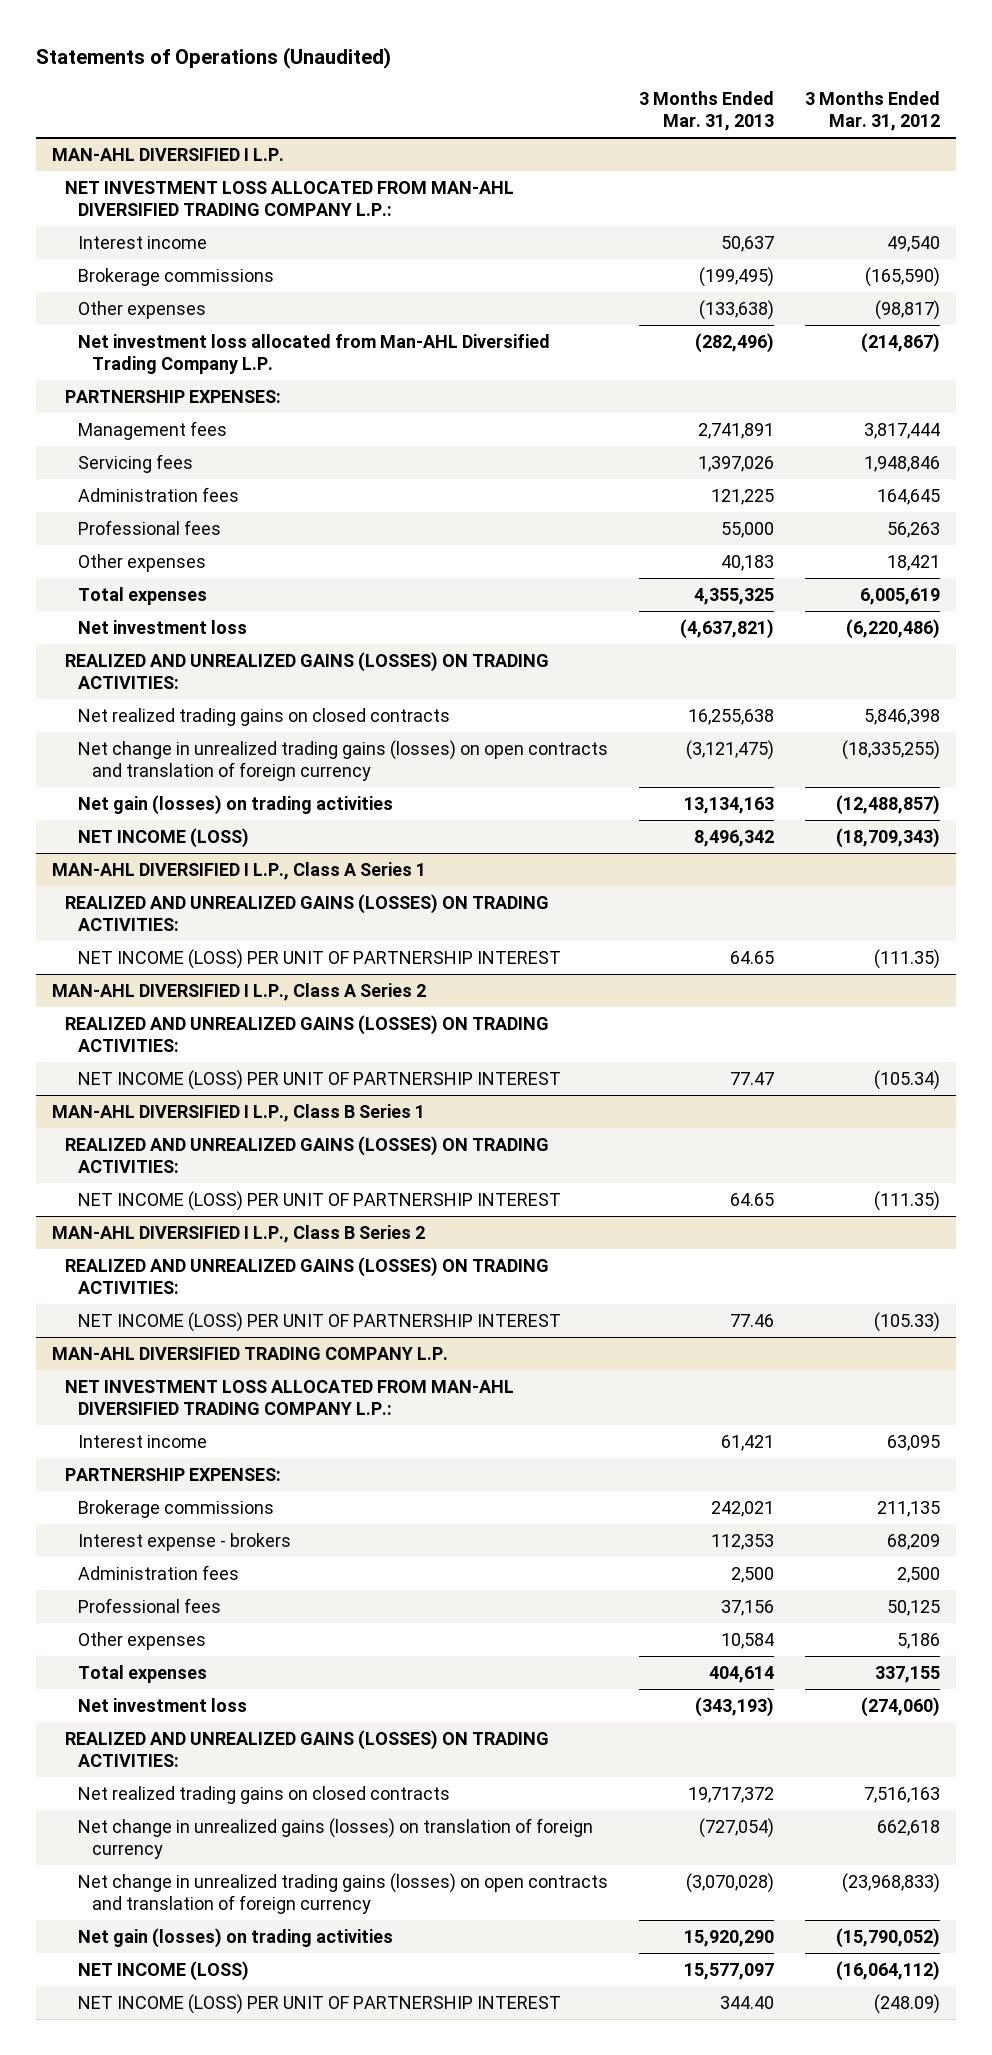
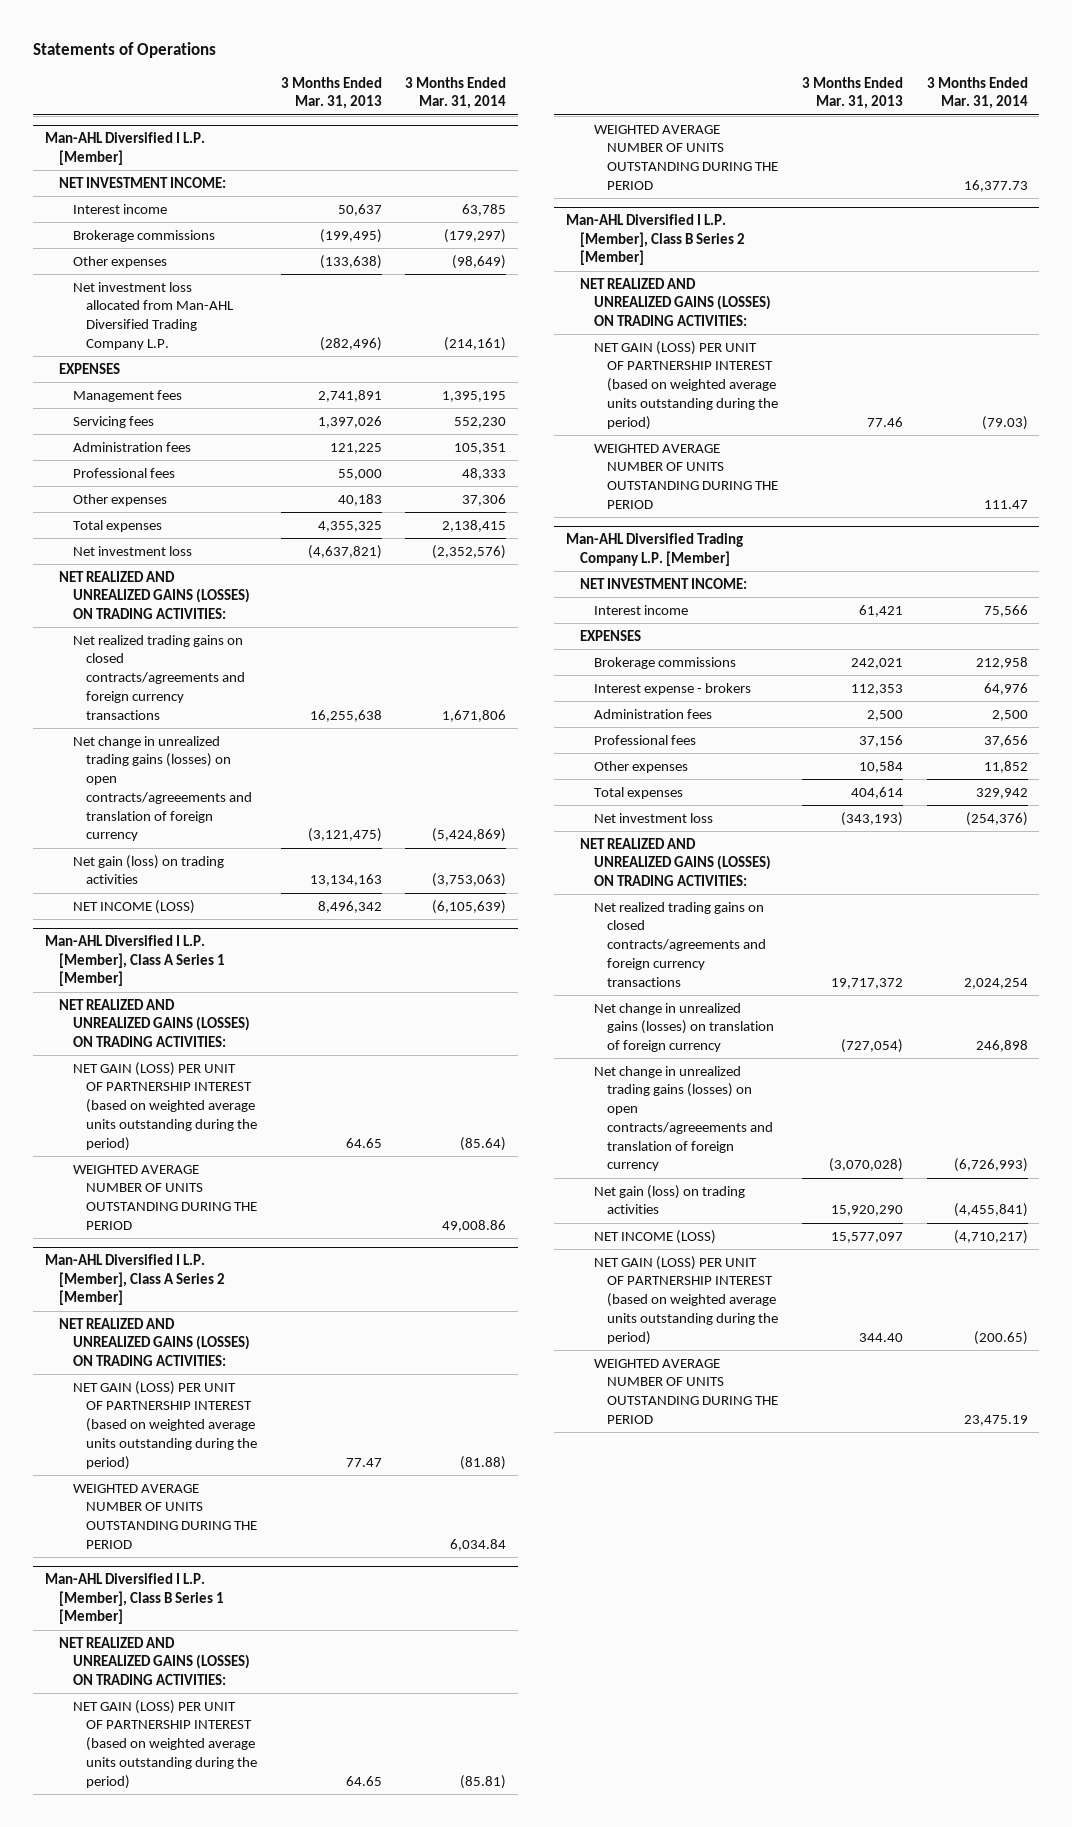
- Statements of Operations (Unaudited)
+ Statements of Operations
- | 3 Months Ended Mar. 31, 2013 | 3 Months Ended Mar. 31, 2012
+ | 3 Months Ended Mar. 31, 2013 | 3 Months Ended Mar. 31, 2014
- MAN-AHL DIVERSIFIED I L.P.
- NET INVESTMENT LOSS ALLOCATED FROM MAN-AHL DIVERSIFIED TRADING COMPANY L.P.:
+ Man-AHL Diversified I L.P. [Member]
+ NET INVESTMENT INCOME:
- PARTNERSHIP EXPENSES:
+ EXPENSES
- REALIZED AND UNREALIZED GAINS (LOSSES) ON TRADING ACTIVITIES:
- Net realized trading gains on closed contracts | 16,255,638 | 5,846,398
- Net change in unrealized trading gains (losses) on open contracts and translation of foreign currency | (3,121,475) | (18,335,255)
- Net gain (losses) on trading activities | 13,134,163 | (12,488,857)
+ NET REALIZED AND UNREALIZED GAINS (LOSSES) ON TRADING ACTIVITIES:
+ Net realized trading gains on closed contracts/agreements and foreign currency transactions | 16,255,638 | 1,671,806
+ Net change in unrealized trading gains (losses) on open contracts/agreeements and translation of foreign currency | (3,121,475) | (5,424,869)
+ Net gain (loss) on trading activities | 13,134,163 | (3,753,063)
- MAN-AHL DIVERSIFIED I L.P., Class A Series 1
- REALIZED AND UNREALIZED GAINS (LOSSES) ON TRADING ACTIVITIES:
- NET INCOME (LOSS) PER UNIT OF PARTNERSHIP INTEREST | 64.65 | (111.35)
- MAN-AHL DIVERSIFIED I L.P., Class A Series 2
- REALIZED AND UNREALIZED GAINS (LOSSES) ON TRADING ACTIVITIES:
- NET INCOME (LOSS) PER UNIT OF PARTNERSHIP INTEREST | 77.47 | (105.34)
- MAN-AHL DIVERSIFIED I L.P., Class B Series 1
- REALIZED AND UNREALIZED GAINS (LOSSES) ON TRADING ACTIVITIES:
- NET INCOME (LOSS) PER UNIT OF PARTNERSHIP INTEREST | 64.65 | (111.35)
- MAN-AHL DIVERSIFIED I L.P., Class B Series 2
- REALIZED AND UNREALIZED GAINS (LOSSES) ON TRADING ACTIVITIES:
- NET INCOME (LOSS) PER UNIT OF PARTNERSHIP INTEREST | 77.46 | (105.33)
- MAN-AHL DIVERSIFIED TRADING COMPANY L.P.
- NET INVESTMENT LOSS ALLOCATED FROM MAN-AHL DIVERSIFIED TRADING COMPANY L.P.:
+ Man-AHL Diversified I L.P. [Member], Class A Series 1 [Member]
+ NET REALIZED AND UNREALIZED GAINS (LOSSES) ON TRADING ACTIVITIES:
+ NET GAIN (LOSS) PER UNIT OF PARTNERSHIP INTEREST (based on weighted average units outstanding during the period) | 64.65 | (85.64)
+ WEIGHTED AVERAGE NUMBER OF UNITS OUTSTANDING DURING THE PERIOD | | 49,008.86
+ Man-AHL Diversified I L.P. [Member], Class A Series 2 [Member]
+ NET REALIZED AND UNREALIZED GAINS (LOSSES) ON TRADING ACTIVITIES:
+ NET GAIN (LOSS) PER UNIT OF PARTNERSHIP INTEREST (based on weighted average units outstanding during the period) | 77.47 | (81.88)
+ WEIGHTED AVERAGE NUMBER OF UNITS OUTSTANDING DURING THE PERIOD | | 6,034.84
+ Man-AHL Diversified I L.P. [Member], Class B Series 1 [Member]
+ NET REALIZED AND UNREALIZED GAINS (LOSSES) ON TRADING ACTIVITIES:
+ NET GAIN (LOSS) PER UNIT OF PARTNERSHIP INTEREST (based on weighted average units outstanding during the period) | 64.65 | (85.81)
+ WEIGHTED AVERAGE NUMBER OF UNITS OUTSTANDING DURING THE PERIOD | | 16,377.73
+ Man-AHL Diversified I L.P. [Member], Class B Series 2 [Member]
+ NET REALIZED AND UNREALIZED GAINS (LOSSES) ON TRADING ACTIVITIES:
+ NET GAIN (LOSS) PER UNIT OF PARTNERSHIP INTEREST (based on weighted average units outstanding during the period) | 77.46 | (79.03)
+ WEIGHTED AVERAGE NUMBER OF UNITS OUTSTANDING DURING THE PERIOD | | 111.47
+ Man-AHL Diversified Trading Company L.P. [Member]
+ NET INVESTMENT INCOME:
- PARTNERSHIP EXPENSES:
+ EXPENSES
- REALIZED AND UNREALIZED GAINS (LOSSES) ON TRADING ACTIVITIES:
- Net realized trading gains on closed contracts | 19,717,372 | 7,516,163
+ NET REALIZED AND UNREALIZED GAINS (LOSSES) ON TRADING ACTIVITIES:
+ Net realized trading gains on closed contracts/agreements and foreign currency transactions | 19,717,372 | 2,024,254
- Net change in unrealized trading gains (losses) on open contracts and translation of foreign currency | (3,070,028) | (23,968,833)
- Net gain (losses) on trading activities | 15,920,290 | (15,790,052)
+ Net change in unrealized trading gains (losses) on open contracts/agreeements and translation of foreign currency | (3,070,028) | (6,726,993)
+ Net gain (loss) on trading activities | 15,920,290 | (4,455,841)
- NET INCOME (LOSS) PER UNIT OF PARTNERSHIP INTEREST | 344.40 | (248.09)
+ NET GAIN (LOSS) PER UNIT OF PARTNERSHIP INTEREST (based on weighted average units outstanding during the period) | 344.40 | (200.65)
+ WEIGHTED AVERAGE NUMBER OF UNITS OUTSTANDING DURING THE PERIOD | | 23,475.19

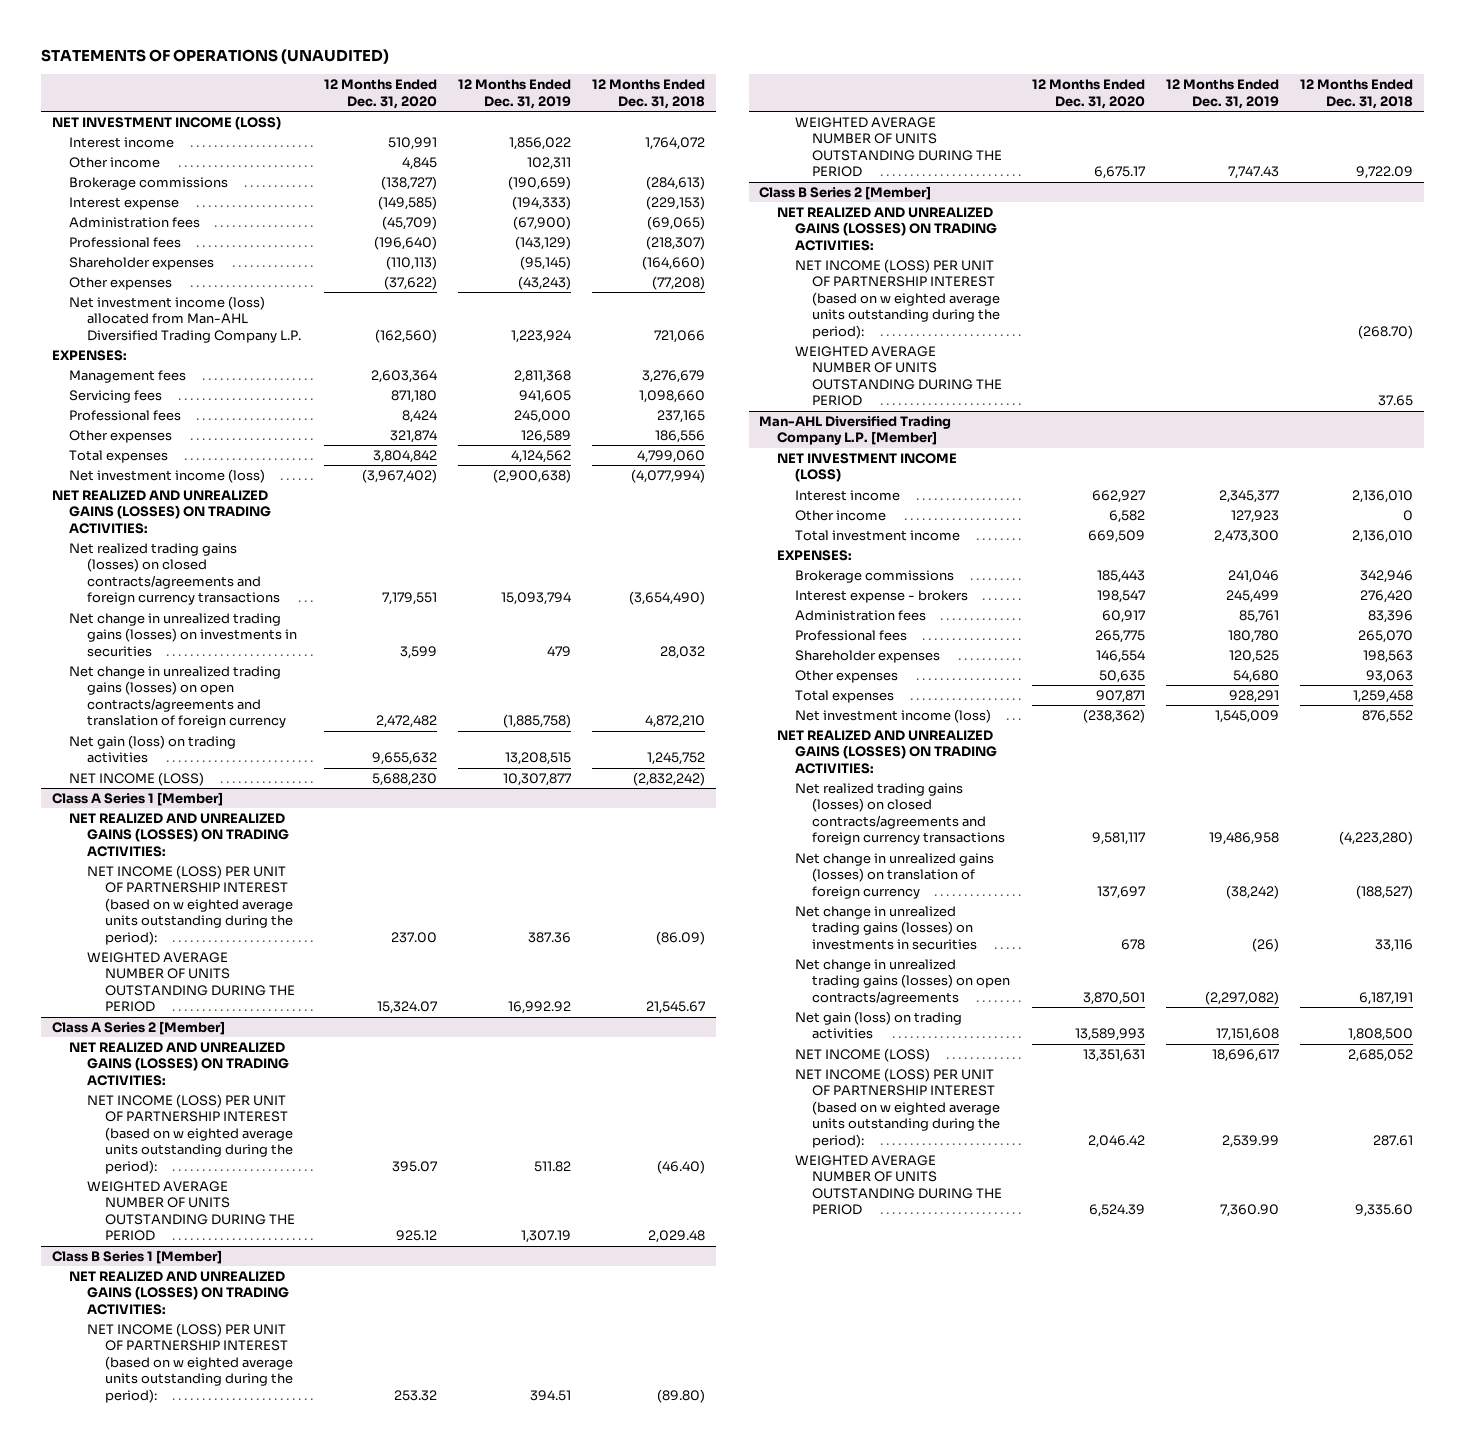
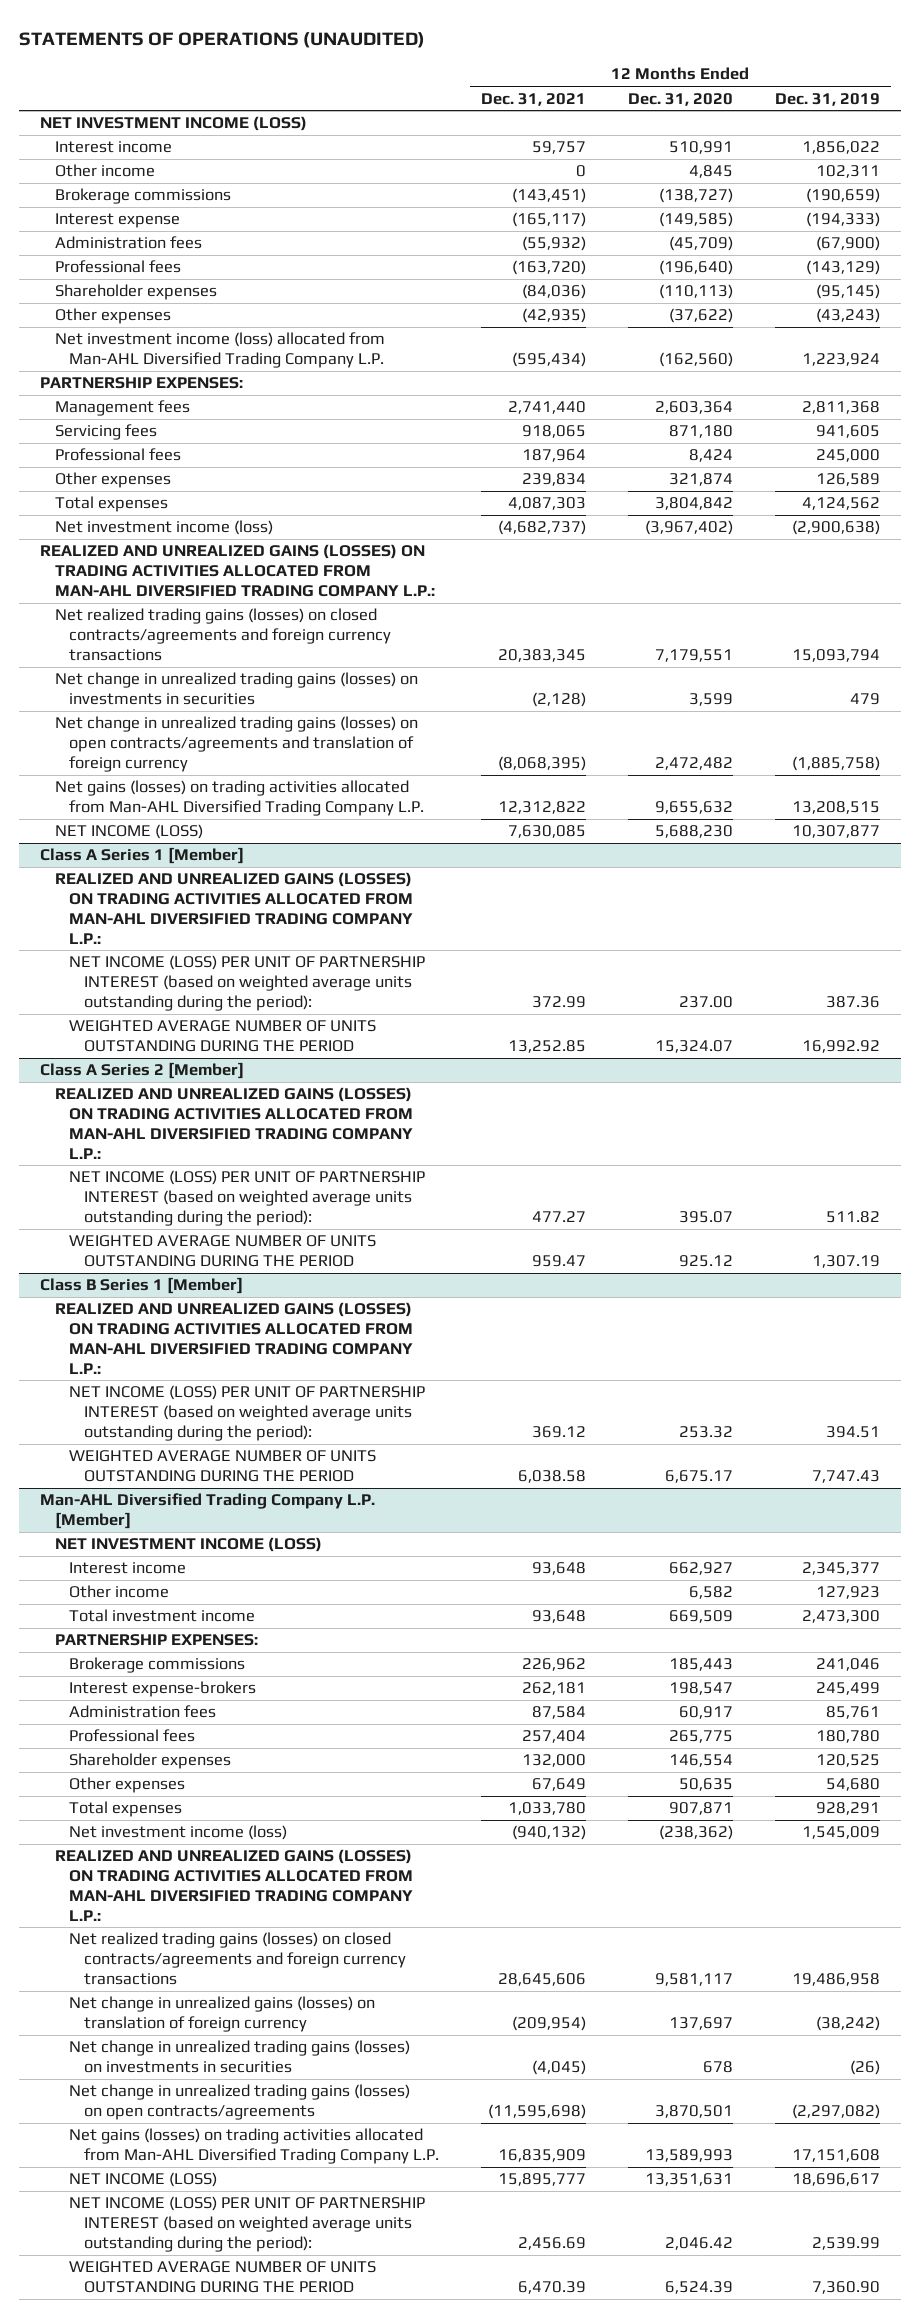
- | 12 Months Ended Dec. 31, 2020 | 12 Months Ended Dec. 31, 2019 | 12 Months Ended Dec. 31, 2018
+ | 12 Months Ended Dec. 31, 2021 | 12 Months Ended Dec. 31, 2020 | 12 Months Ended Dec. 31, 2019
- EXPENSES:
+ PARTNERSHIP EXPENSES:
- NET REALIZED AND UNREALIZED GAINS (LOSSES) ON TRADING ACTIVITIES:
+ REALIZED AND UNREALIZED GAINS (LOSSES) ON TRADING ACTIVITIES ALLOCATED FROM MAN-AHL DIVERSIFIED TRADING COMPANY L.P.:
- Net gain (loss) on trading activities | 9,655,632 | 13,208,515 | 1,245,752
+ Net gains (losses) on trading activities allocated from Man-AHL Diversified Trading Company L.P. | 12,312,822 | 9,655,632 | 13,208,515
@ Class A Series 1 [Member]
- NET REALIZED AND UNREALIZED GAINS (LOSSES) ON TRADING ACTIVITIES:
- NET INCOME (LOSS) PER UNIT OF PARTNERSHIP INTEREST (based on w eighted average units outstanding during the period): | 237.00 | 387.36 | (86.09)
+ REALIZED AND UNREALIZED GAINS (LOSSES) ON TRADING ACTIVITIES ALLOCATED FROM MAN-AHL DIVERSIFIED TRADING COMPANY L.P.:
+ NET INCOME (LOSS) PER UNIT OF PARTNERSHIP INTEREST (based on weighted average units outstanding during the period): | 372.99 | 237.00 | 387.36
@ Class A Series 2 [Member]
- NET REALIZED AND UNREALIZED GAINS (LOSSES) ON TRADING ACTIVITIES:
- NET INCOME (LOSS) PER UNIT OF PARTNERSHIP INTEREST (based on w eighted average units outstanding during the period): | 395.07 | 511.82 | (46.40)
+ REALIZED AND UNREALIZED GAINS (LOSSES) ON TRADING ACTIVITIES ALLOCATED FROM MAN-AHL DIVERSIFIED TRADING COMPANY L.P.:
+ NET INCOME (LOSS) PER UNIT OF PARTNERSHIP INTEREST (based on weighted average units outstanding during the period): | 477.27 | 395.07 | 511.82
@ Class B Series 1 [Member]
- NET REALIZED AND UNREALIZED GAINS (LOSSES) ON TRADING ACTIVITIES:
- NET INCOME (LOSS) PER UNIT OF PARTNERSHIP INTEREST (based on w eighted average units outstanding during the period): | 253.32 | 394.51 | (89.80)
+ REALIZED AND UNREALIZED GAINS (LOSSES) ON TRADING ACTIVITIES ALLOCATED FROM MAN-AHL DIVERSIFIED TRADING COMPANY L.P.:
+ NET INCOME (LOSS) PER UNIT OF PARTNERSHIP INTEREST (based on weighted average units outstanding during the period): | 369.12 | 253.32 | 394.51
- Class B Series 2 [Member]
- NET REALIZED AND UNREALIZED GAINS (LOSSES) ON TRADING ACTIVITIES:
- NET INCOME (LOSS) PER UNIT OF PARTNERSHIP INTEREST (based on w eighted average units outstanding during the period): | | | (268.70)
- WEIGHTED AVERAGE NUMBER OF UNITS OUTSTANDING DURING THE PERIOD | | | 37.65
@ Man-AHL Diversified Trading Company L.P. [Member]
- EXPENSES:
+ PARTNERSHIP EXPENSES:
- Interest expense - brokers | 198,547 | 245,499 | 276,420
+ Interest expense-brokers | 262,181 | 198,547 | 245,499
- NET REALIZED AND UNREALIZED GAINS (LOSSES) ON TRADING ACTIVITIES:
+ REALIZED AND UNREALIZED GAINS (LOSSES) ON TRADING ACTIVITIES ALLOCATED FROM MAN-AHL DIVERSIFIED TRADING COMPANY L.P.:
- Net gain (loss) on trading activities | 13,589,993 | 17,151,608 | 1,808,500
+ Net gains (losses) on trading activities allocated from Man-AHL Diversified Trading Company L.P. | 16,835,909 | 13,589,993 | 17,151,608
- NET INCOME (LOSS) PER UNIT OF PARTNERSHIP INTEREST (based on w eighted average units outstanding during the period): | 2,046.42 | 2,539.99 | 287.61
+ NET INCOME (LOSS) PER UNIT OF PARTNERSHIP INTEREST (based on weighted average units outstanding during the period): | 2,456.69 | 2,046.42 | 2,539.99

